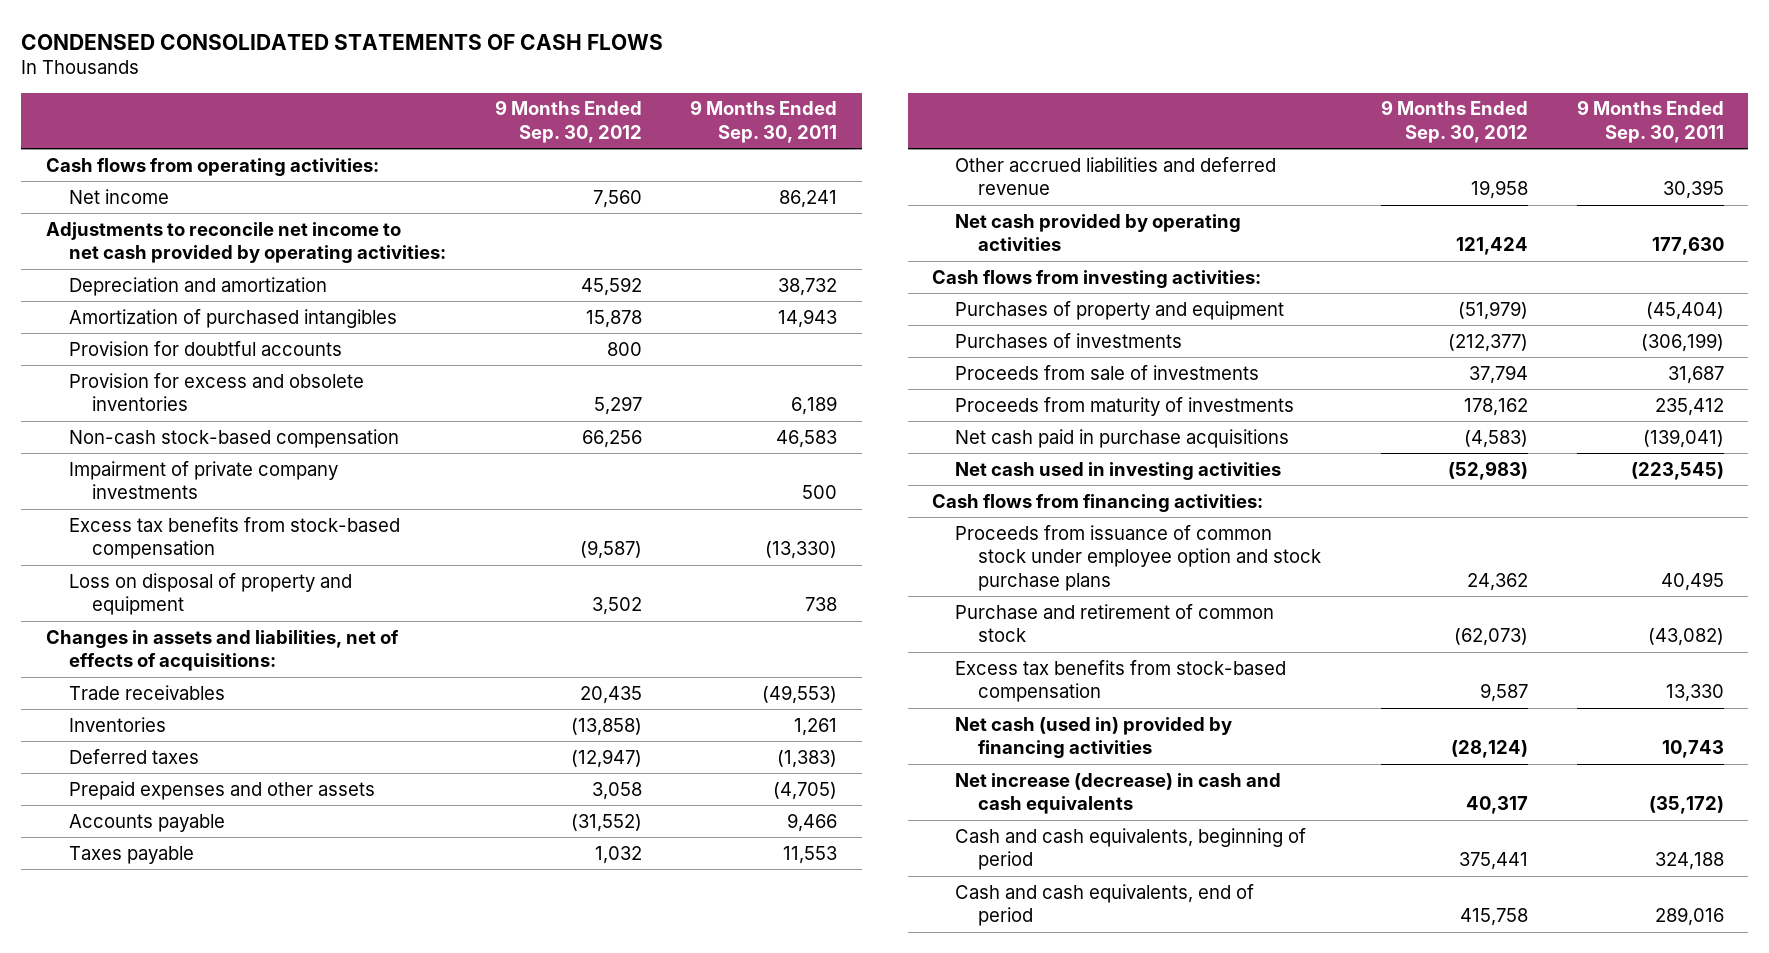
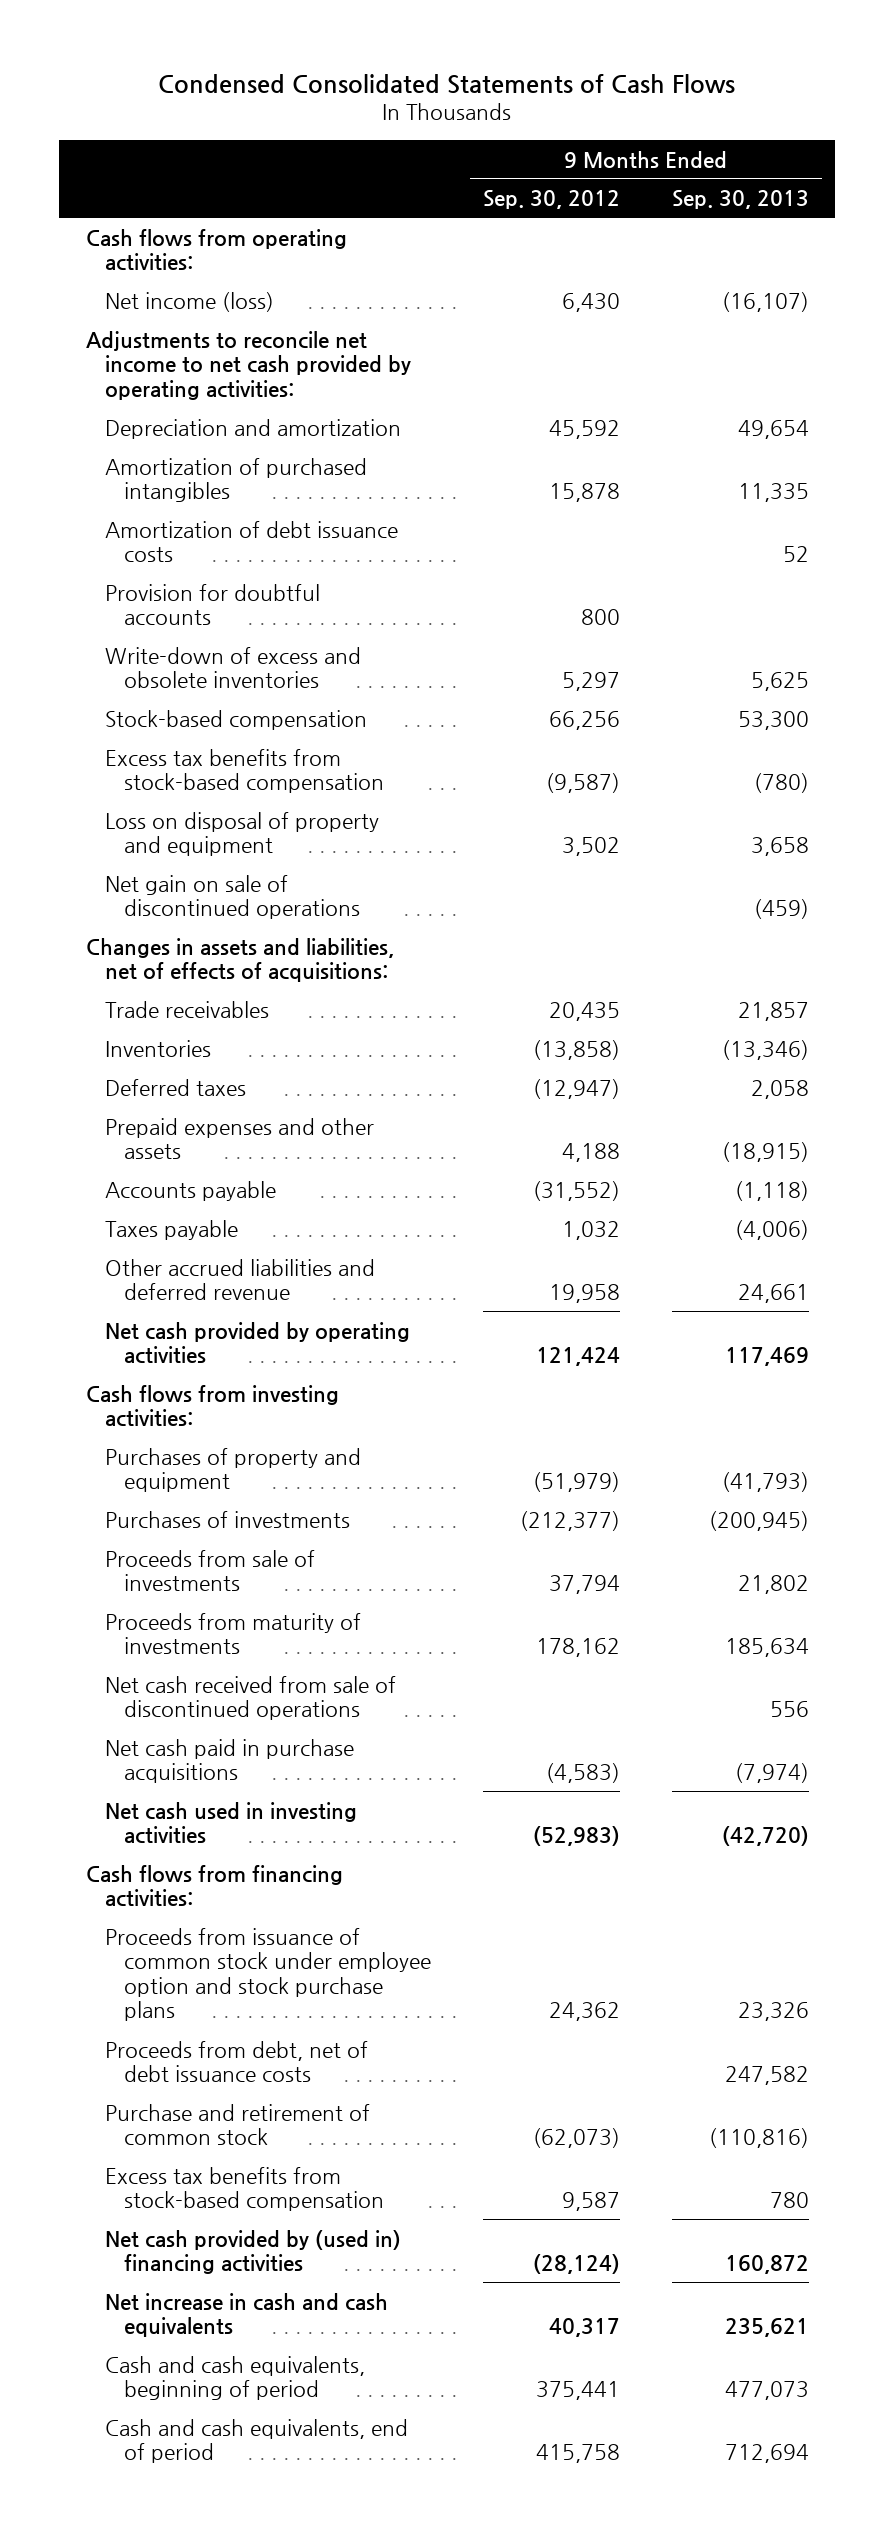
- CONDENSED CONSOLIDATED STATEMENTS OF CASH FLOWS
+ Condensed Consolidated Statements of Cash Flows
- | 9 Months Ended Sep. 30, 2012 | 9 Months Ended Sep. 30, 2011
+ | 9 Months Ended Sep. 30, 2012 | 9 Months Ended Sep. 30, 2013
- Net income | 7,560 | 86,241
+ Net income (loss) | 6,430 | (16,107)
+ Amortization of debt issuance costs | | 52
- Provision for excess and obsolete inventories | 5,297 | 6,189
- Non-cash stock-based compensation | 66,256 | 46,583
- Impairment of private company investments | | 500
+ Write-down of excess and obsolete inventories | 5,297 | 5,625
+ Stock-based compensation | 66,256 | 53,300
+ Net gain on sale of discontinued operations | | (459)
- Prepaid expenses and other assets | 3,058 | (4,705)
+ Prepaid expenses and other assets | 4,188 | (18,915)
+ Net cash received from sale of discontinued operations | | 556
+ Proceeds from debt, net of debt issuance costs | | 247,582
- Net cash (used in) provided by financing activities | (28,124) | 10,743
- Net increase (decrease) in cash and cash equivalents | 40,317 | (35,172)
+ Net cash provided by (used in) financing activities | (28,124) | 160,872
+ Net increase in cash and cash equivalents | 40,317 | 235,621

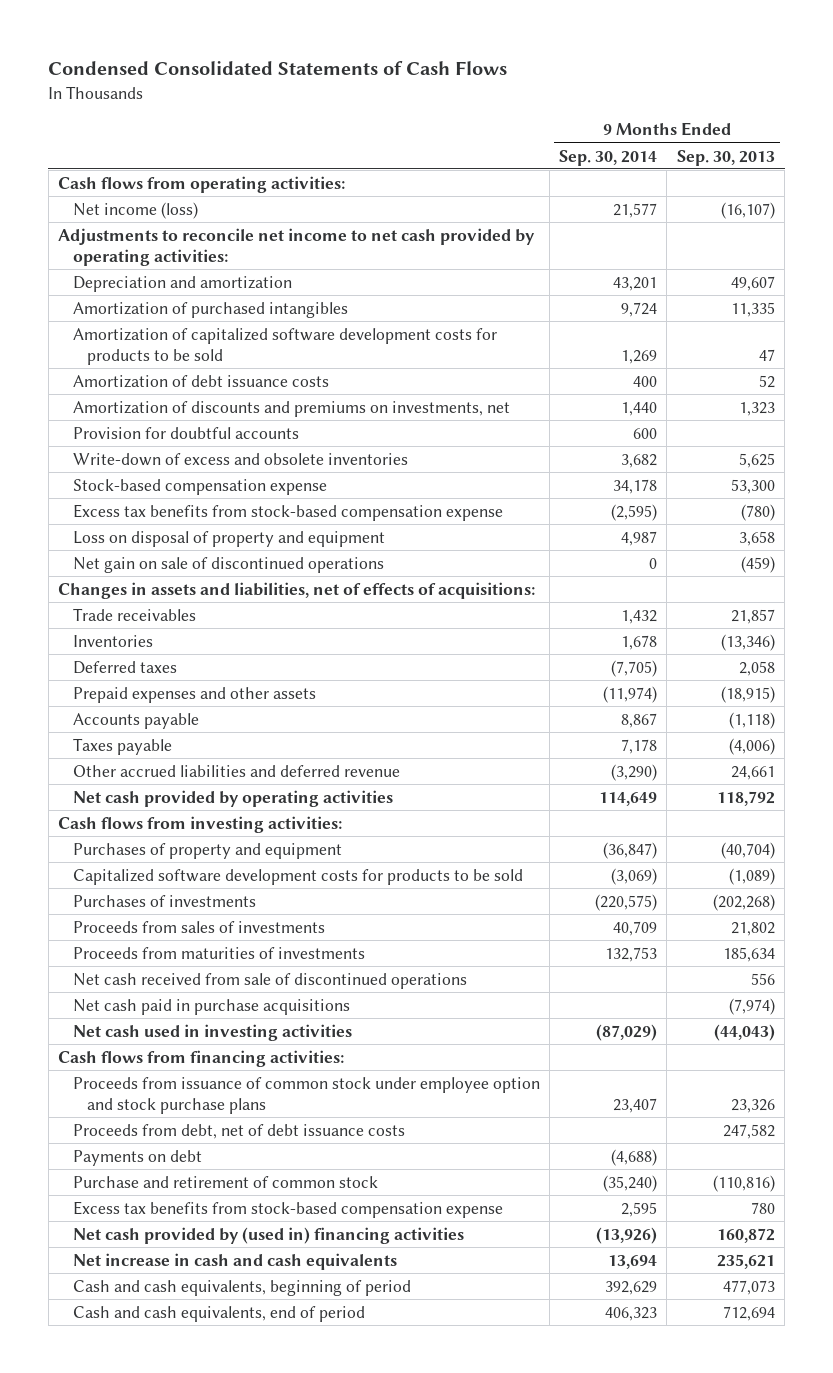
- | 9 Months Ended Sep. 30, 2012 | 9 Months Ended Sep. 30, 2013
+ | 9 Months Ended Sep. 30, 2014 | 9 Months Ended Sep. 30, 2013
- Depreciation and amortization | 45,592 | 49,654
+ Depreciation and amortization | 43,201 | 49,607
+ Amortization of capitalized software development costs for products to be sold | 1,269 | 47
+ Amortization of discounts and premiums on investments, net | 1,440 | 1,323
- Stock-based compensation | 66,256 | 53,300
- Excess tax benefits from stock-based compensation | (9,587) | (780)
+ Stock-based compensation expense | 34,178 | 53,300
+ Excess tax benefits from stock-based compensation expense | (2,595) | (780)
- Net cash provided by operating activities | 121,424 | 117,469
+ Net cash provided by operating activities | 114,649 | 118,792
- Purchases of property and equipment | (51,979) | (41,793)
- Purchases of investments | (212,377) | (200,945)
- Proceeds from sale of investments | 37,794 | 21,802
- Proceeds from maturity of investments | 178,162 | 185,634
+ Purchases of property and equipment | (36,847) | (40,704)
+ Capitalized software development costs for products to be sold | (3,069) | (1,089)
+ Purchases of investments | (220,575) | (202,268)
+ Proceeds from sales of investments | 40,709 | 21,802
+ Proceeds from maturities of investments | 132,753 | 185,634
- Net cash used in investing activities | (52,983) | (42,720)
+ Net cash used in investing activities | (87,029) | (44,043)
+ Payments on debt | (4,688) |
- Excess tax benefits from stock-based compensation | 9,587 | 780
+ Excess tax benefits from stock-based compensation expense | 2,595 | 780

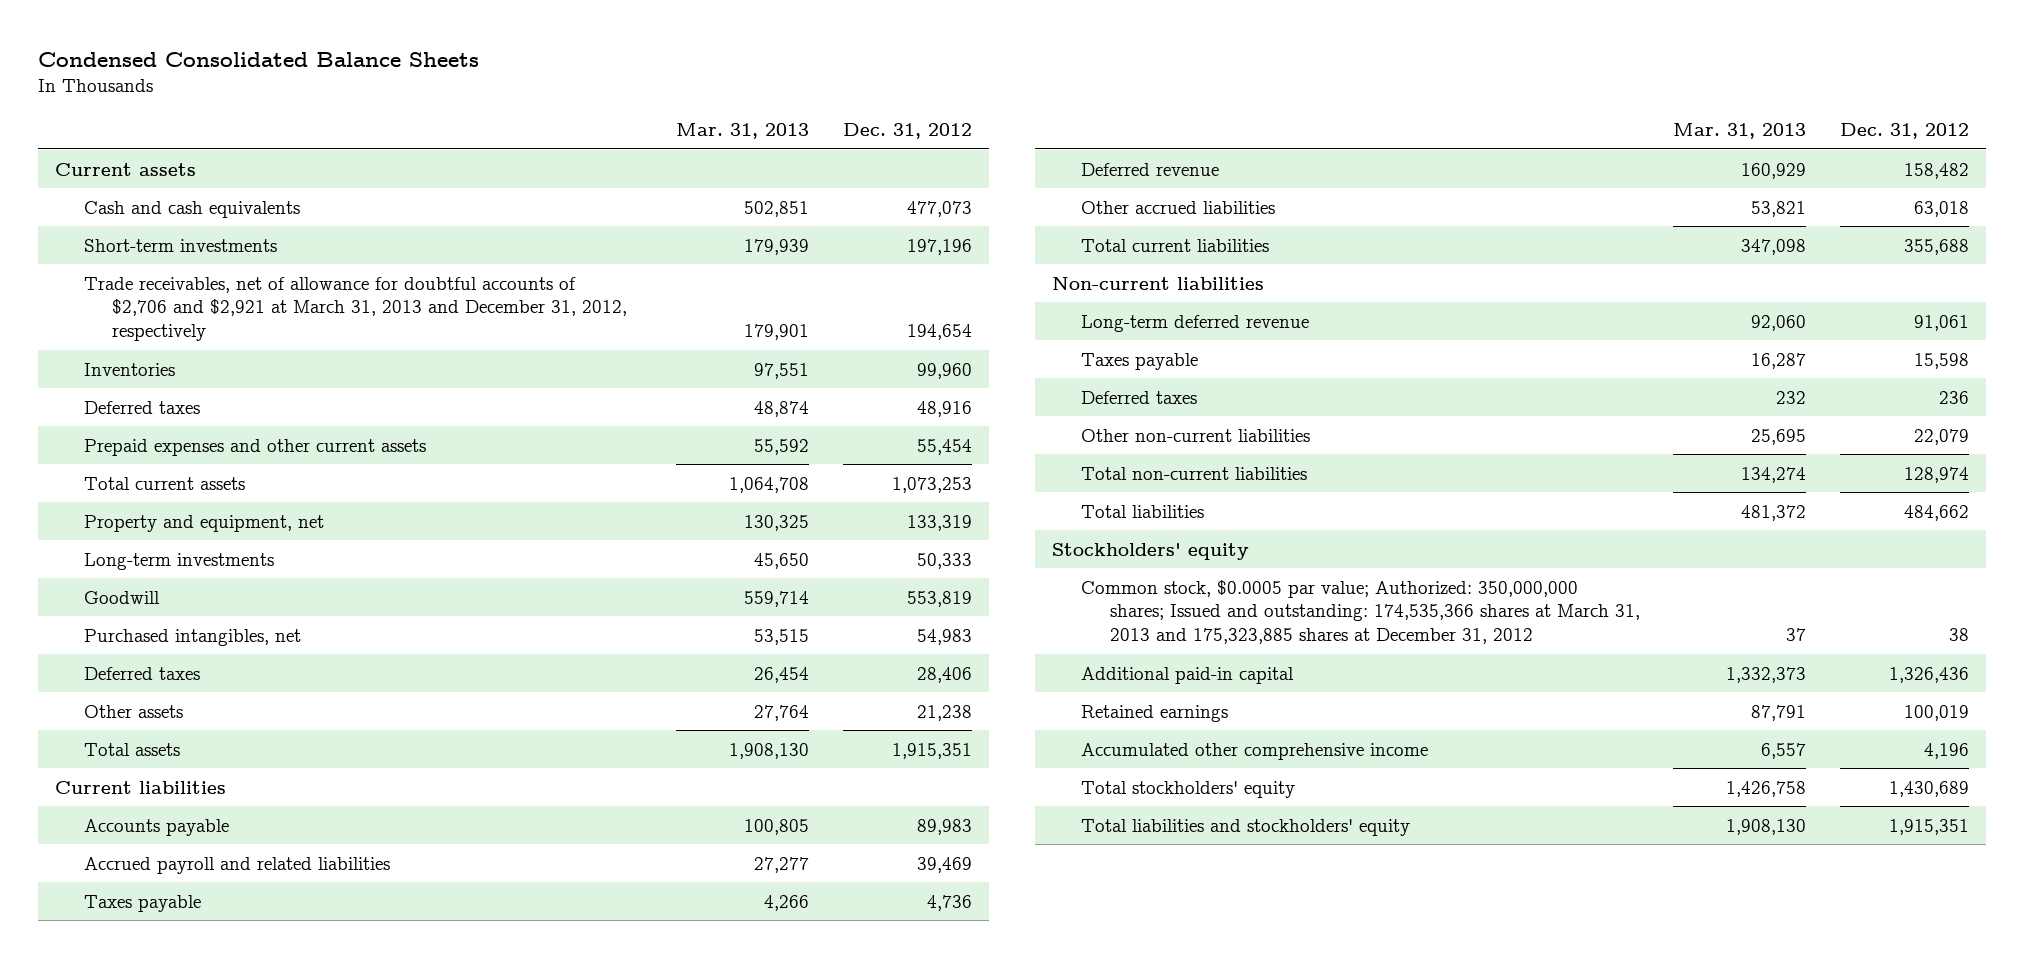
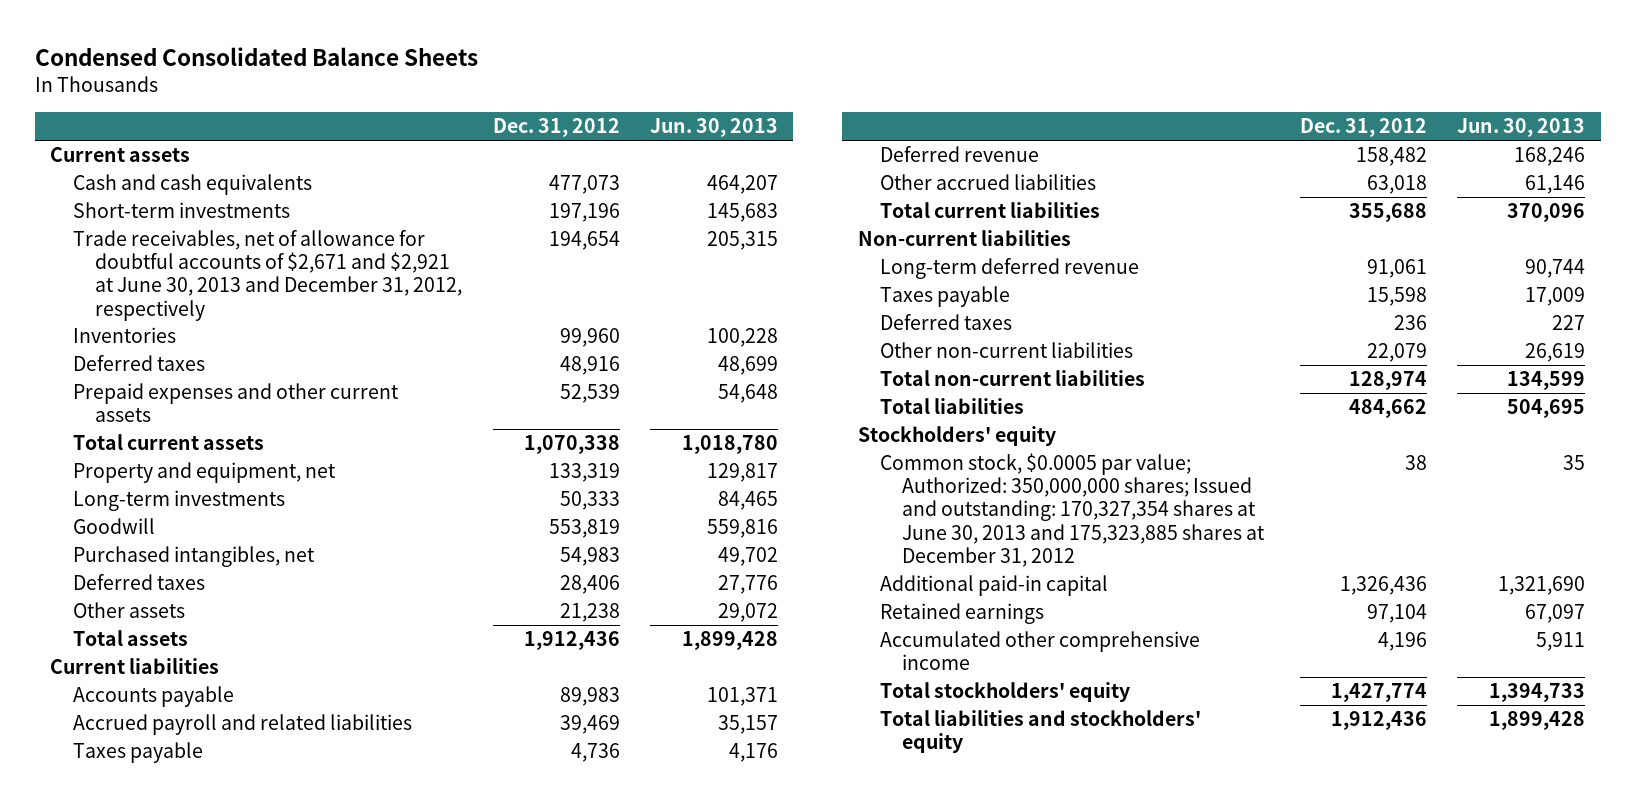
- | Mar. 31, 2013 | Dec. 31, 2012
+ | Dec. 31, 2012 | Jun. 30, 2013
- Trade receivables, net of allowance for doubtful accounts of $2,706 and $2,921 at March 31, 2013 and December 31, 2012, respectively | 179,901 | 194,654
+ Trade receivables, net of allowance for doubtful accounts of $2,671 and $2,921 at June 30, 2013 and December 31, 2012, respectively | 194,654 | 205,315
- Prepaid expenses and other current assets | 55,592 | 55,454
- Total current assets | 1,064,708 | 1,073,253
+ Prepaid expenses and other current assets | 52,539 | 54,648
+ Total current assets | 1,070,338 | 1,018,780
- Total assets | 1,908,130 | 1,915,351
+ Total assets | 1,912,436 | 1,899,428
- Common stock, $0.0005 par value; Authorized: 350,000,000 shares; Issued and outstanding: 174,535,366 shares at March 31, 2013 and 175,323,885 shares at December 31, 2012 | 37 | 38
+ Common stock, $0.0005 par value; Authorized: 350,000,000 shares; Issued and outstanding: 170,327,354 shares at June 30, 2013 and 175,323,885 shares at December 31, 2012 | 38 | 35
- Retained earnings | 87,791 | 100,019
+ Retained earnings | 97,104 | 67,097
- Total stockholders' equity | 1,426,758 | 1,430,689
- Total liabilities and stockholders' equity | 1,908,130 | 1,915,351
+ Total stockholders' equity | 1,427,774 | 1,394,733
+ Total liabilities and stockholders' equity | 1,912,436 | 1,899,428

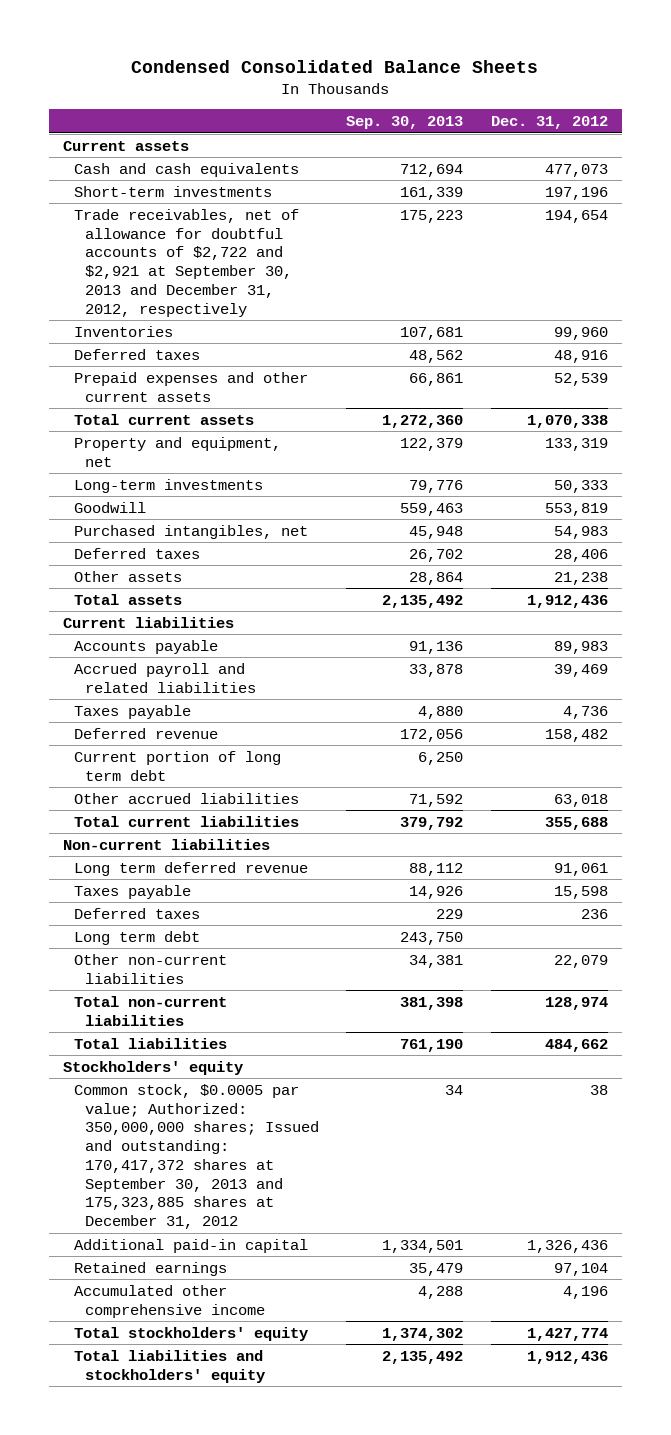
- | Dec. 31, 2012 | Jun. 30, 2013
+ | Sep. 30, 2013 | Dec. 31, 2012
- Trade receivables, net of allowance for doubtful accounts of $2,671 and $2,921 at June 30, 2013 and December 31, 2012, respectively | 194,654 | 205,315
+ Trade receivables, net of allowance for doubtful accounts of $2,722 and $2,921 at September 30, 2013 and December 31, 2012, respectively | 175,223 | 194,654
+ Current portion of long term debt | 6,250 |
- Long-term deferred revenue | 91,061 | 90,744
+ Long term deferred revenue | 88,112 | 91,061
+ Long term debt | 243,750 |
- Common stock, $0.0005 par value; Authorized: 350,000,000 shares; Issued and outstanding: 170,327,354 shares at June 30, 2013 and 175,323,885 shares at December 31, 2012 | 38 | 35
+ Common stock, $0.0005 par value; Authorized: 350,000,000 shares; Issued and outstanding: 170,417,372 shares at September 30, 2013 and 175,323,885 shares at December 31, 2012 | 34 | 38

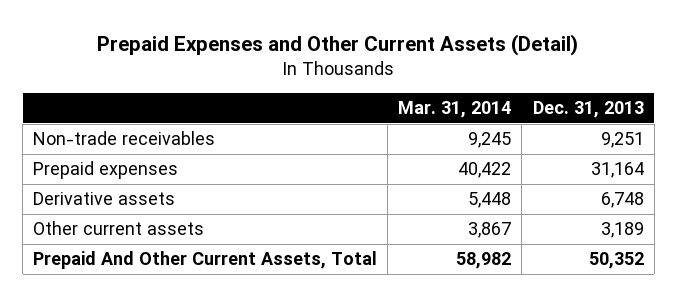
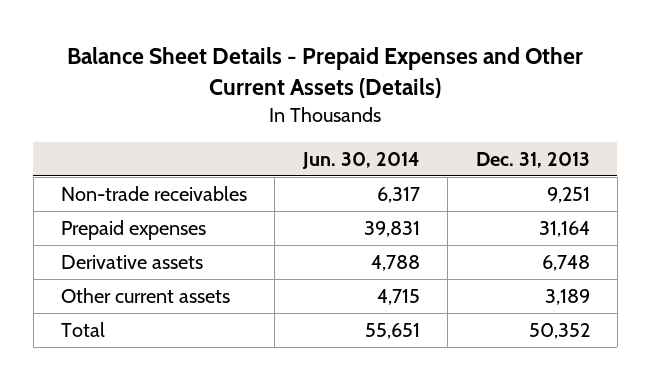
- Prepaid Expenses and Other Current Assets (Detail)
+ Balance Sheet Details - Prepaid Expenses and Other Current Assets (Details)
- | Mar. 31, 2014 | Dec. 31, 2013
+ | Jun. 30, 2014 | Dec. 31, 2013
- Prepaid And Other Current Assets, Total | 58,982 | 50,352
+ Total | 55,651 | 50,352

